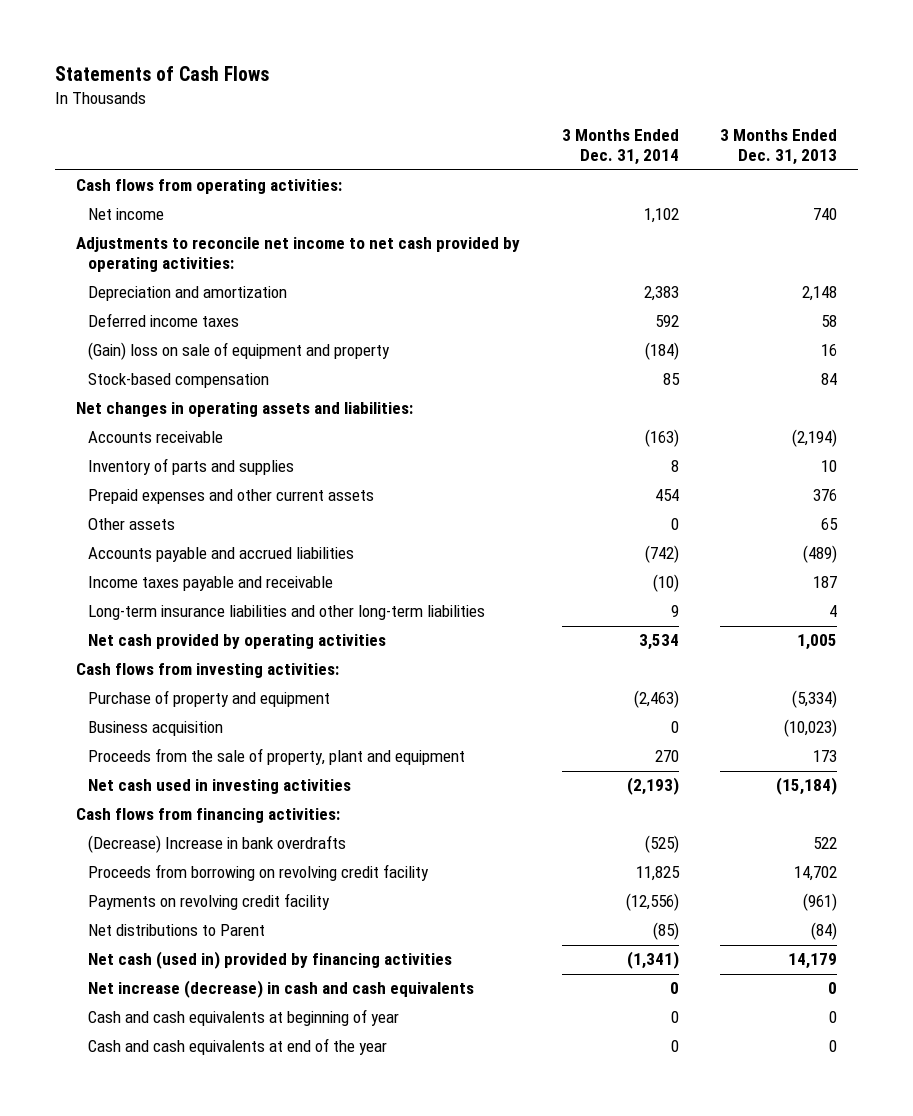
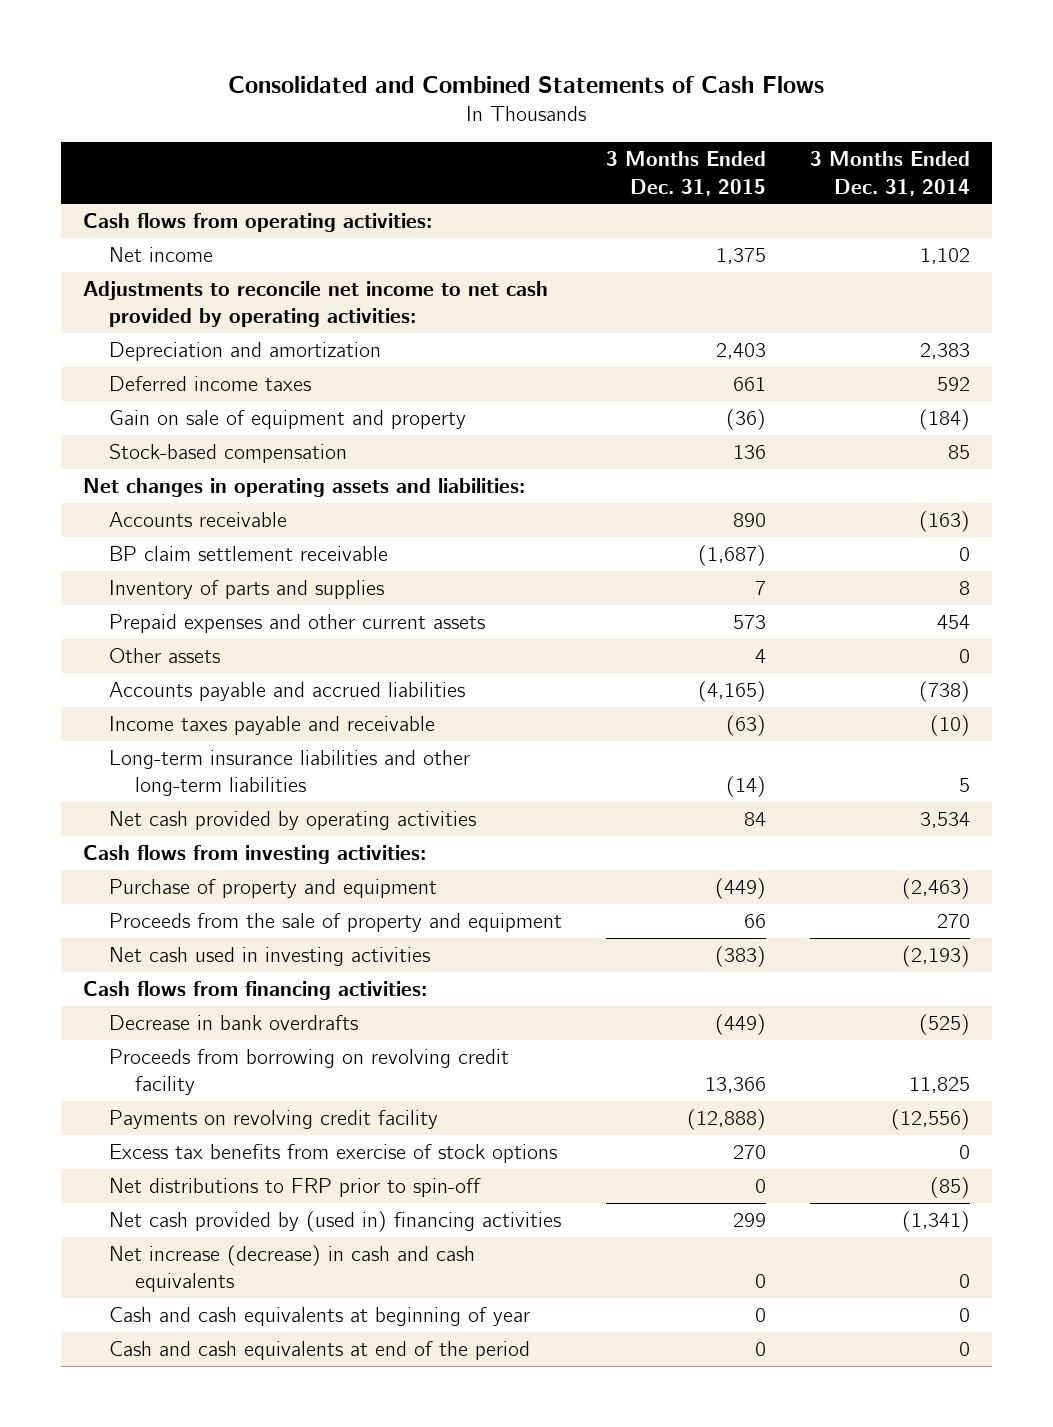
- Statements of Cash Flows
+ Consolidated and Combined Statements of Cash Flows
- | 3 Months Ended Dec. 31, 2014 | 3 Months Ended Dec. 31, 2013
+ | 3 Months Ended Dec. 31, 2015 | 3 Months Ended Dec. 31, 2014
- (Gain) loss on sale of equipment and property | (184) | 16
+ Gain on sale of equipment and property | (36) | (184)
+ BP claim settlement receivable | (1,687) | 0
- Accounts payable and accrued liabilities | (742) | (489)
+ Accounts payable and accrued liabilities | (4,165) | (738)
- Long-term insurance liabilities and other long-term liabilities | 9 | 4
+ Long-term insurance liabilities and other long-term liabilities | (14) | 5
- Business acquisition | 0 | (10,023)
- Proceeds from the sale of property, plant and equipment | 270 | 173
+ Proceeds from the sale of property and equipment | 66 | 270
- (Decrease) Increase in bank overdrafts | (525) | 522
+ Decrease in bank overdrafts | (449) | (525)
- Net distributions to Parent | (85) | (84)
- Net cash (used in) provided by financing activities | (1,341) | 14,179
+ Excess tax benefits from exercise of stock options | 270 | 0
+ Net distributions to FRP prior to spin-off | 0 | (85)
+ Net cash provided by (used in) financing activities | 299 | (1,341)
- Cash and cash equivalents at end of the year | 0 | 0
+ Cash and cash equivalents at end of the period | 0 | 0

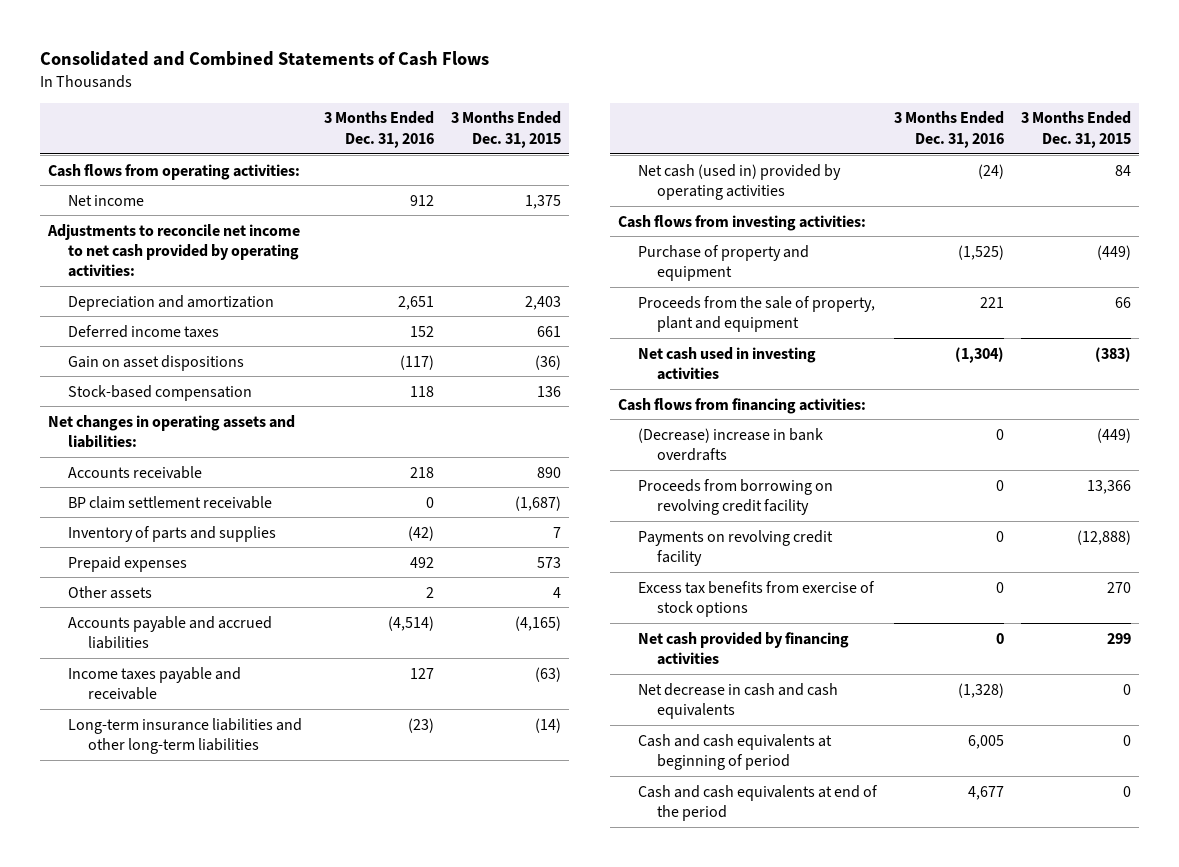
- | 3 Months Ended Dec. 31, 2015 | 3 Months Ended Dec. 31, 2014
+ | 3 Months Ended Dec. 31, 2016 | 3 Months Ended Dec. 31, 2015
- Gain on sale of equipment and property | (36) | (184)
+ Gain on asset dispositions | (117) | (36)
- Prepaid expenses and other current assets | 573 | 454
+ Prepaid expenses | 492 | 573
- Net cash provided by operating activities | 84 | 3,534
+ Net cash (used in) provided by operating activities | (24) | 84
- Proceeds from the sale of property and equipment | 66 | 270
+ Proceeds from the sale of property, plant and equipment | 221 | 66
- Decrease in bank overdrafts | (449) | (525)
+ (Decrease) increase in bank overdrafts | 0 | (449)
- Net distributions to FRP prior to spin-off | 0 | (85)
- Net cash provided by (used in) financing activities | 299 | (1,341)
- Net increase (decrease) in cash and cash equivalents | 0 | 0
- Cash and cash equivalents at beginning of year | 0 | 0
+ Net cash provided by financing activities | 0 | 299
+ Net decrease in cash and cash equivalents | (1,328) | 0
+ Cash and cash equivalents at beginning of period | 6,005 | 0

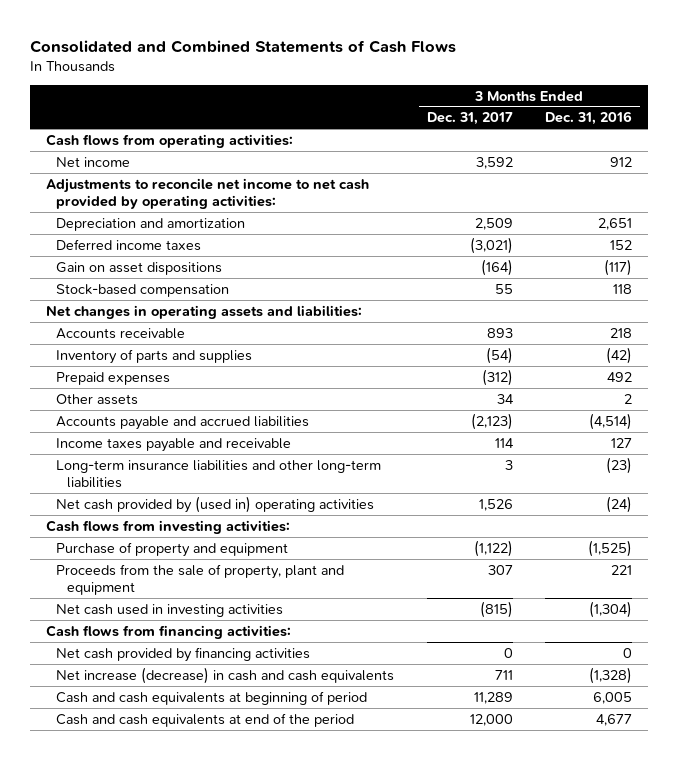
- | 3 Months Ended Dec. 31, 2016 | 3 Months Ended Dec. 31, 2015
+ | 3 Months Ended Dec. 31, 2017 | 3 Months Ended Dec. 31, 2016
- BP claim settlement receivable | 0 | (1,687)
- Net cash (used in) provided by operating activities | (24) | 84
+ Net cash provided by (used in) operating activities | 1,526 | (24)
- (Decrease) increase in bank overdrafts | 0 | (449)
- Proceeds from borrowing on revolving credit facility | 0 | 13,366
- Payments on revolving credit facility | 0 | (12,888)
- Excess tax benefits from exercise of stock options | 0 | 270
- Net decrease in cash and cash equivalents | (1,328) | 0
+ Net increase (decrease) in cash and cash equivalents | 711 | (1,328)

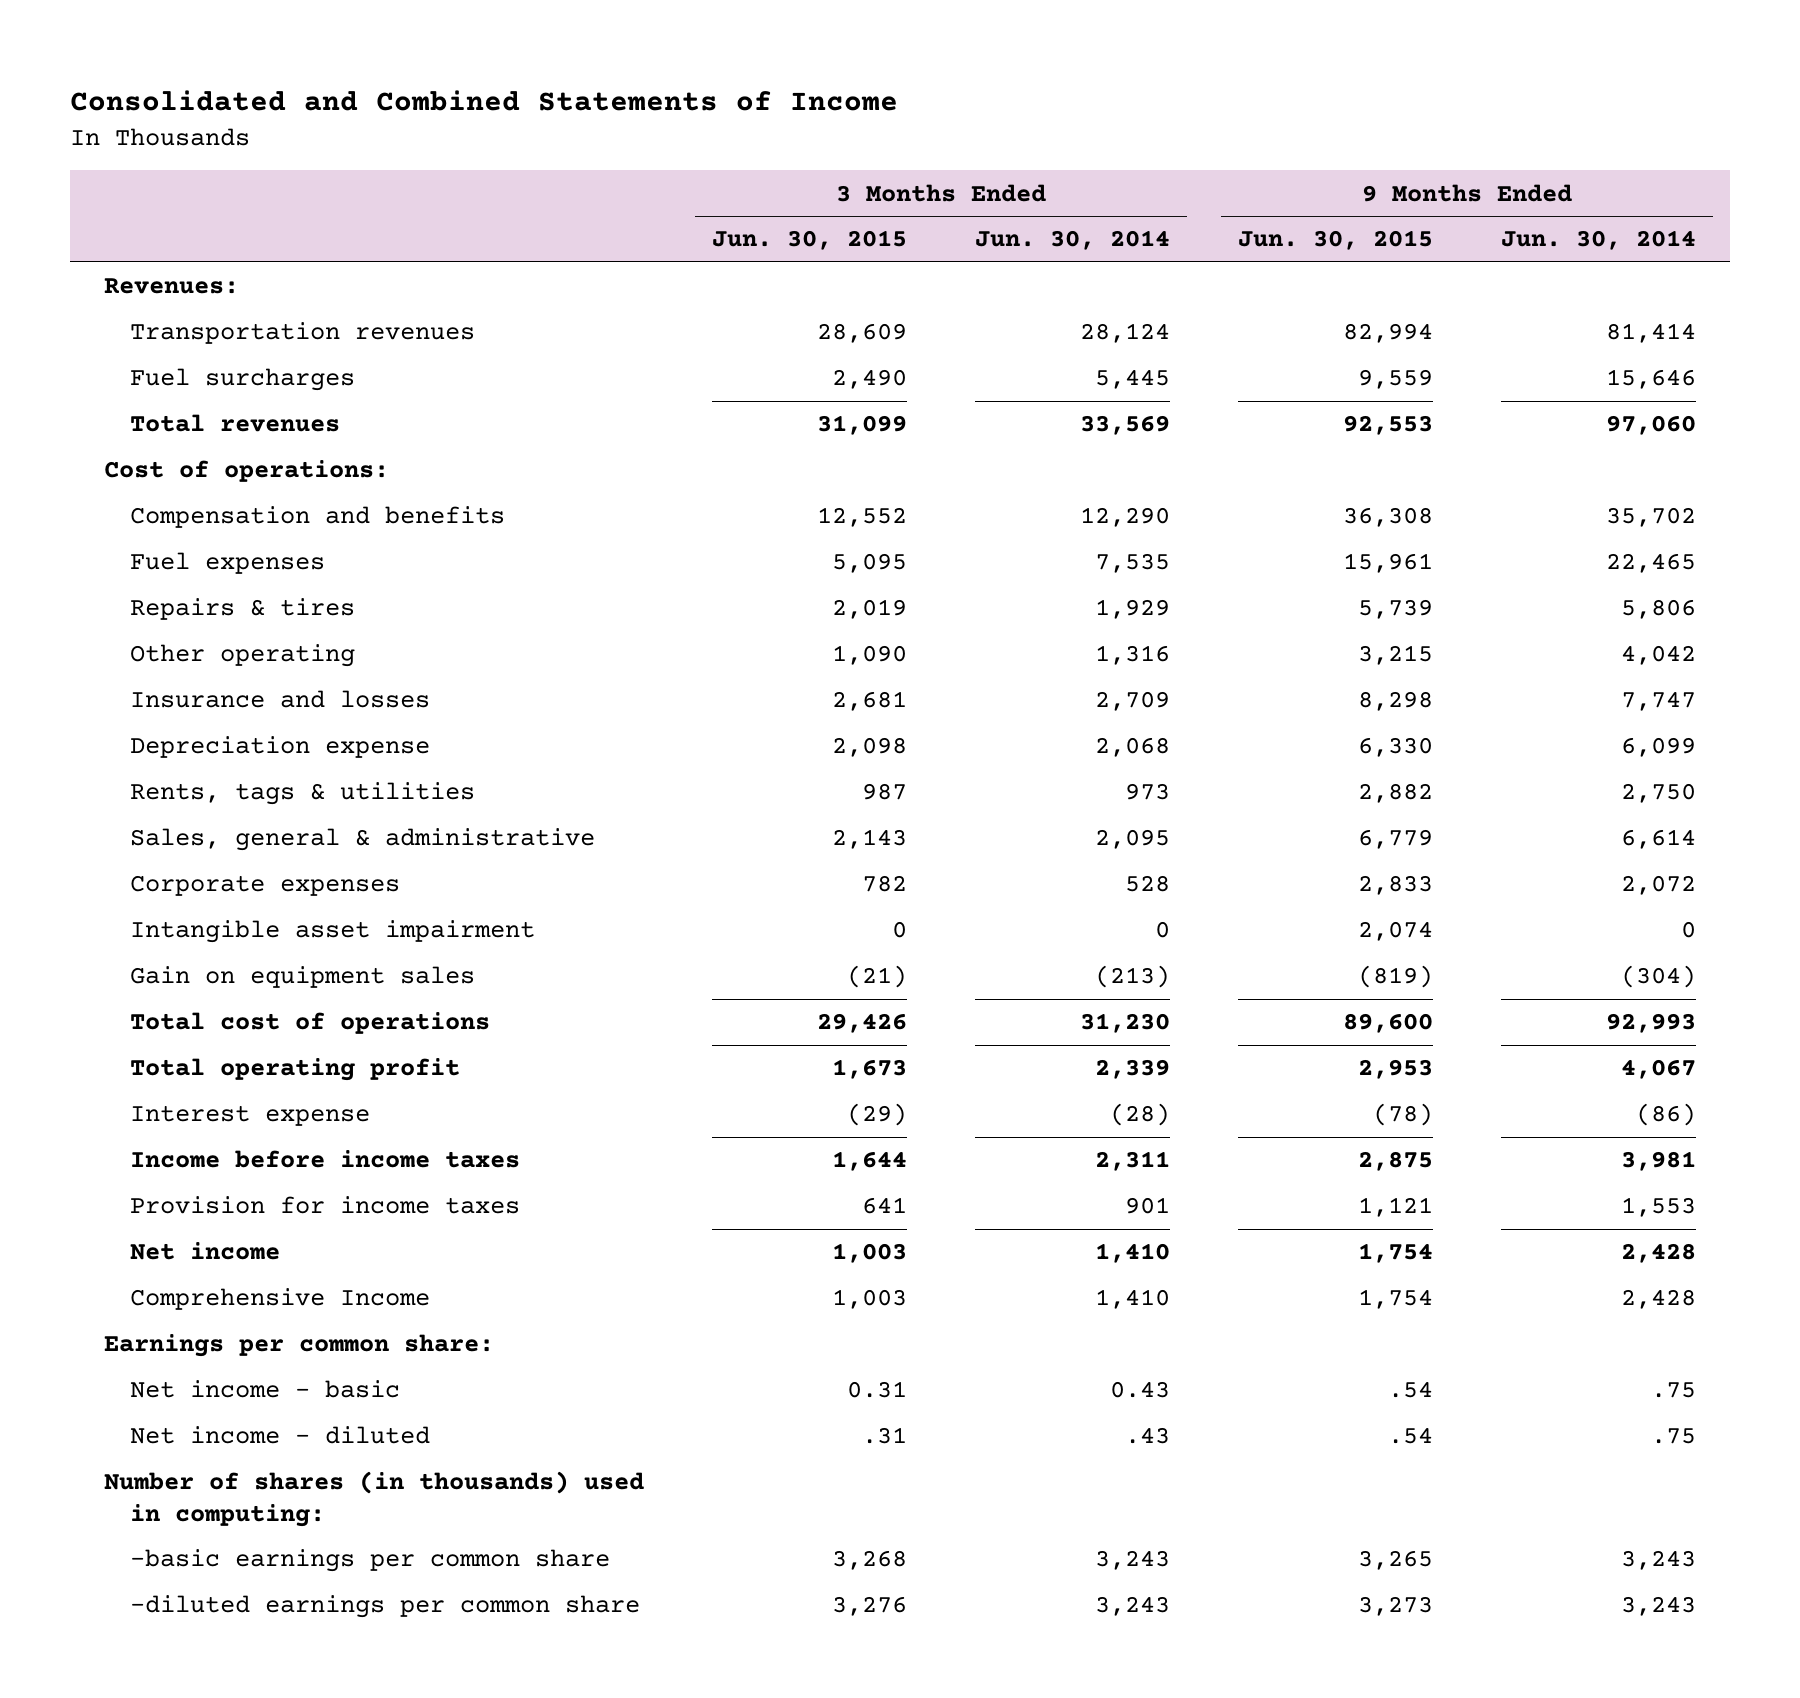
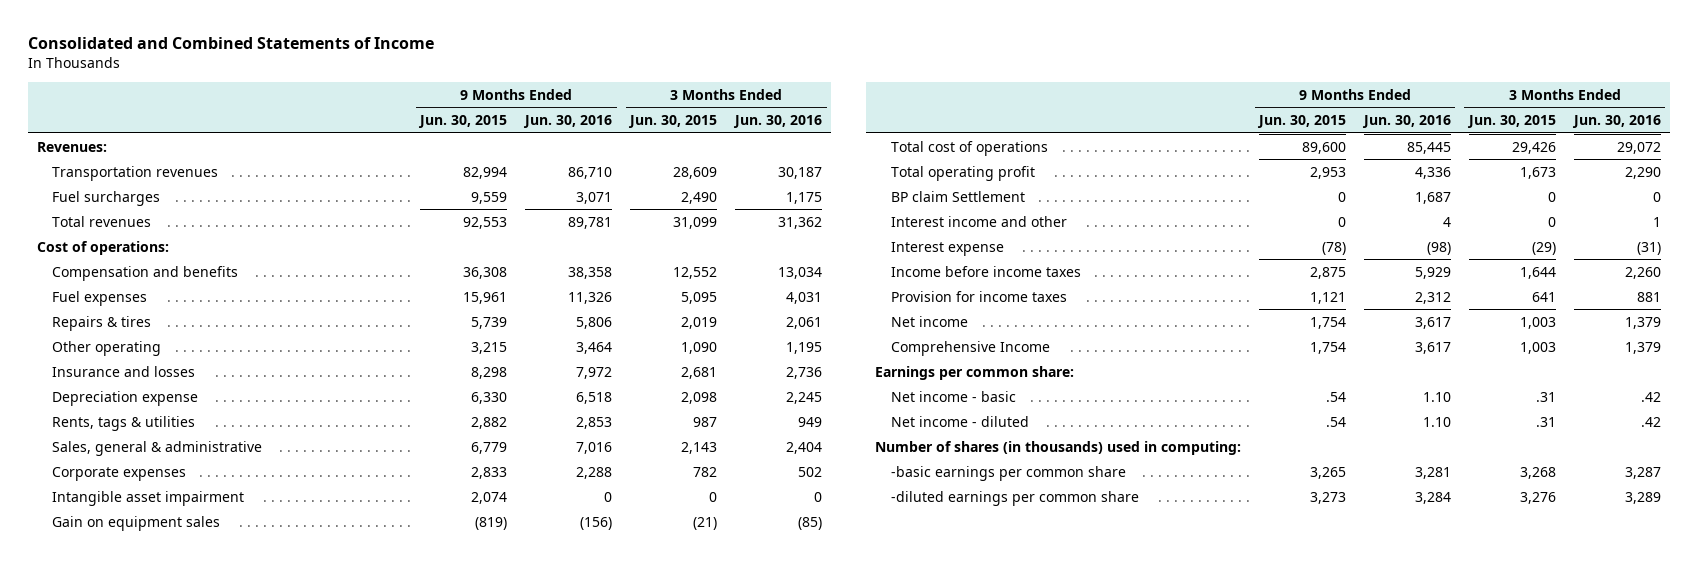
- | 3 Months Ended Jun. 30, 2015 | 3 Months Ended Jun. 30, 2014 | 9 Months Ended Jun. 30, 2015 | 9 Months Ended Jun. 30, 2014
+ | 9 Months Ended Jun. 30, 2015 | 9 Months Ended Jun. 30, 2016 | 3 Months Ended Jun. 30, 2015 | 3 Months Ended Jun. 30, 2016
+ BP claim Settlement | 0 | 1,687 | 0 | 0
+ Interest income and other | 0 | 4 | 0 | 1
- Net income - basic | 0.31 | 0.43 | .54 | .75
+ Net income - basic | .54 | 1.10 | .31 | .42

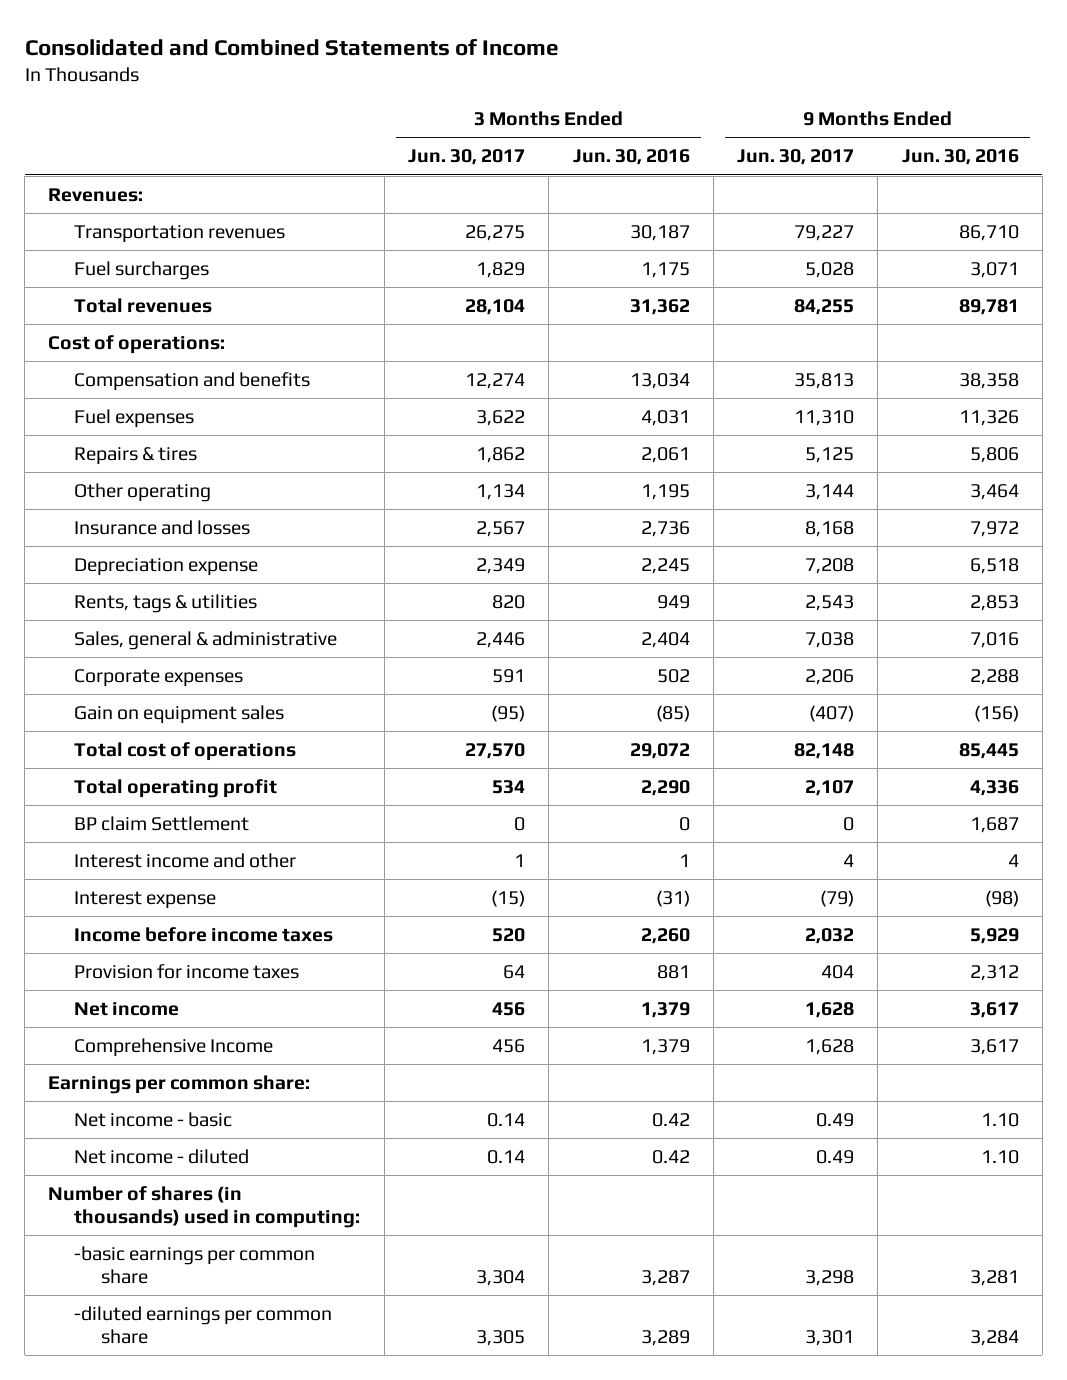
- | 9 Months Ended Jun. 30, 2015 | 9 Months Ended Jun. 30, 2016 | 3 Months Ended Jun. 30, 2015 | 3 Months Ended Jun. 30, 2016
+ | 3 Months Ended Jun. 30, 2017 | 3 Months Ended Jun. 30, 2016 | 9 Months Ended Jun. 30, 2017 | 9 Months Ended Jun. 30, 2016
- Intangible asset impairment | 2,074 | 0 | 0 | 0
- Net income - basic | .54 | 1.10 | .31 | .42
- Net income - diluted | .54 | 1.10 | .31 | .42
+ Net income - basic | 0.14 | 0.42 | 0.49 | 1.10
+ Net income - diluted | 0.14 | 0.42 | 0.49 | 1.10

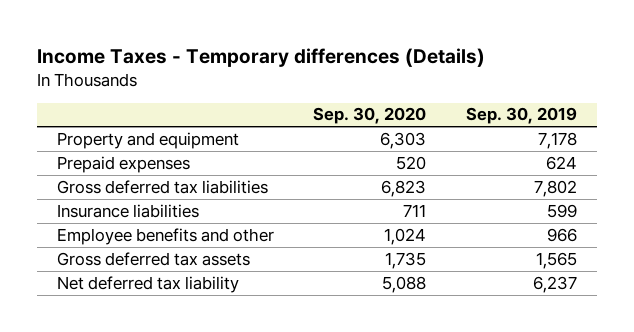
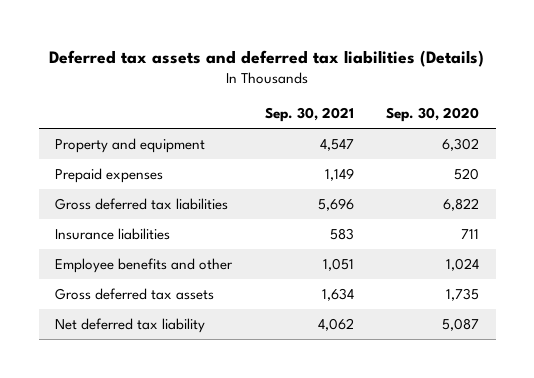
- Income Taxes - Temporary differences (Details)
+ Deferred tax assets and deferred tax liabilities (Details)
- | Sep. 30, 2020 | Sep. 30, 2019
+ | Sep. 30, 2021 | Sep. 30, 2020
- Property and equipment | 6,303 | 7,178
+ Property and equipment | 4,547 | 6,302
- Gross deferred tax liabilities | 6,823 | 7,802
+ Gross deferred tax liabilities | 5,696 | 6,822
- Net deferred tax liability | 5,088 | 6,237
+ Net deferred tax liability | 4,062 | 5,087

